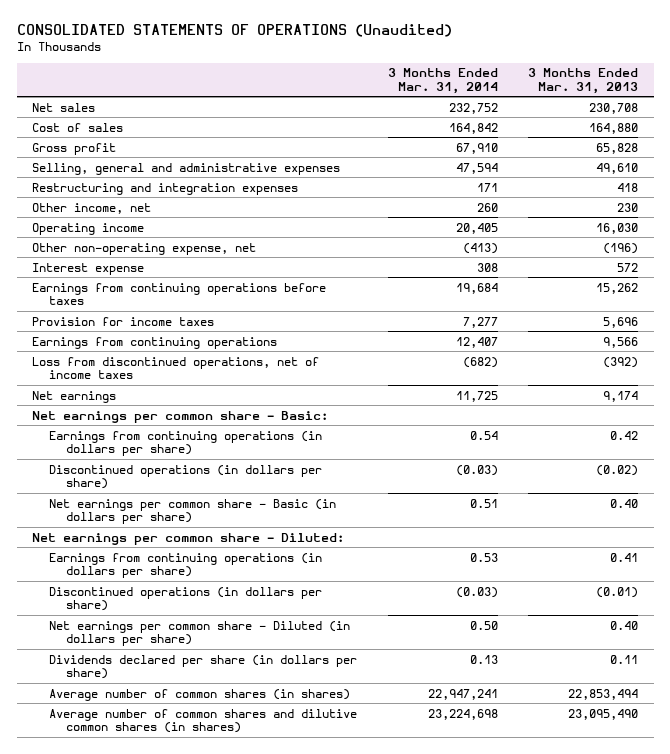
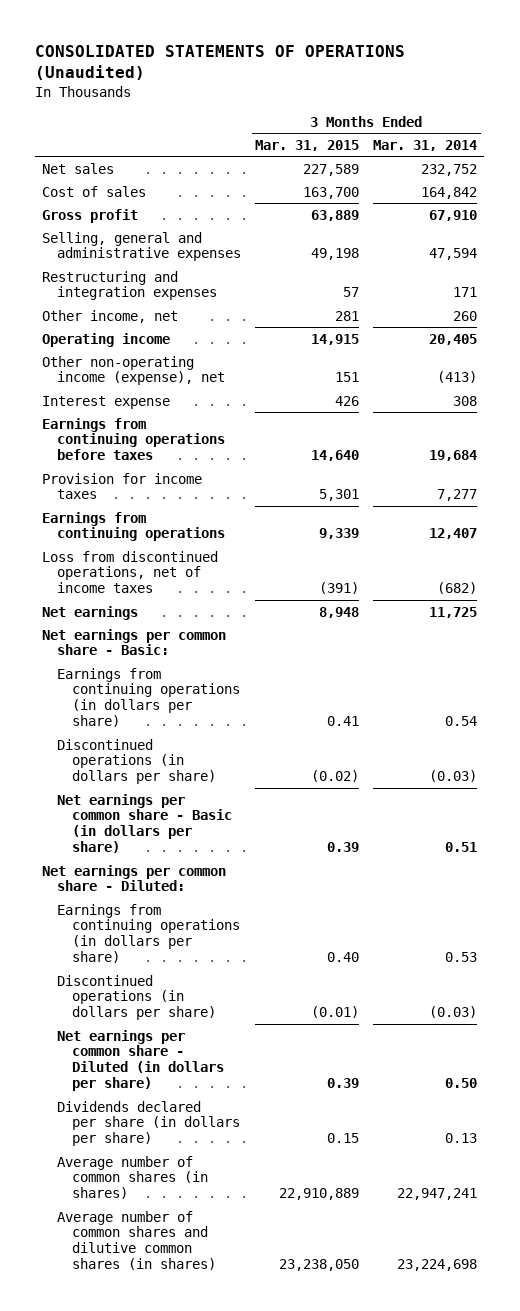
- | 3 Months Ended Mar. 31, 2014 | 3 Months Ended Mar. 31, 2013
+ | 3 Months Ended Mar. 31, 2015 | 3 Months Ended Mar. 31, 2014
- Other non-operating expense, net | (413) | (196)
+ Other non-operating income (expense), net | 151 | (413)

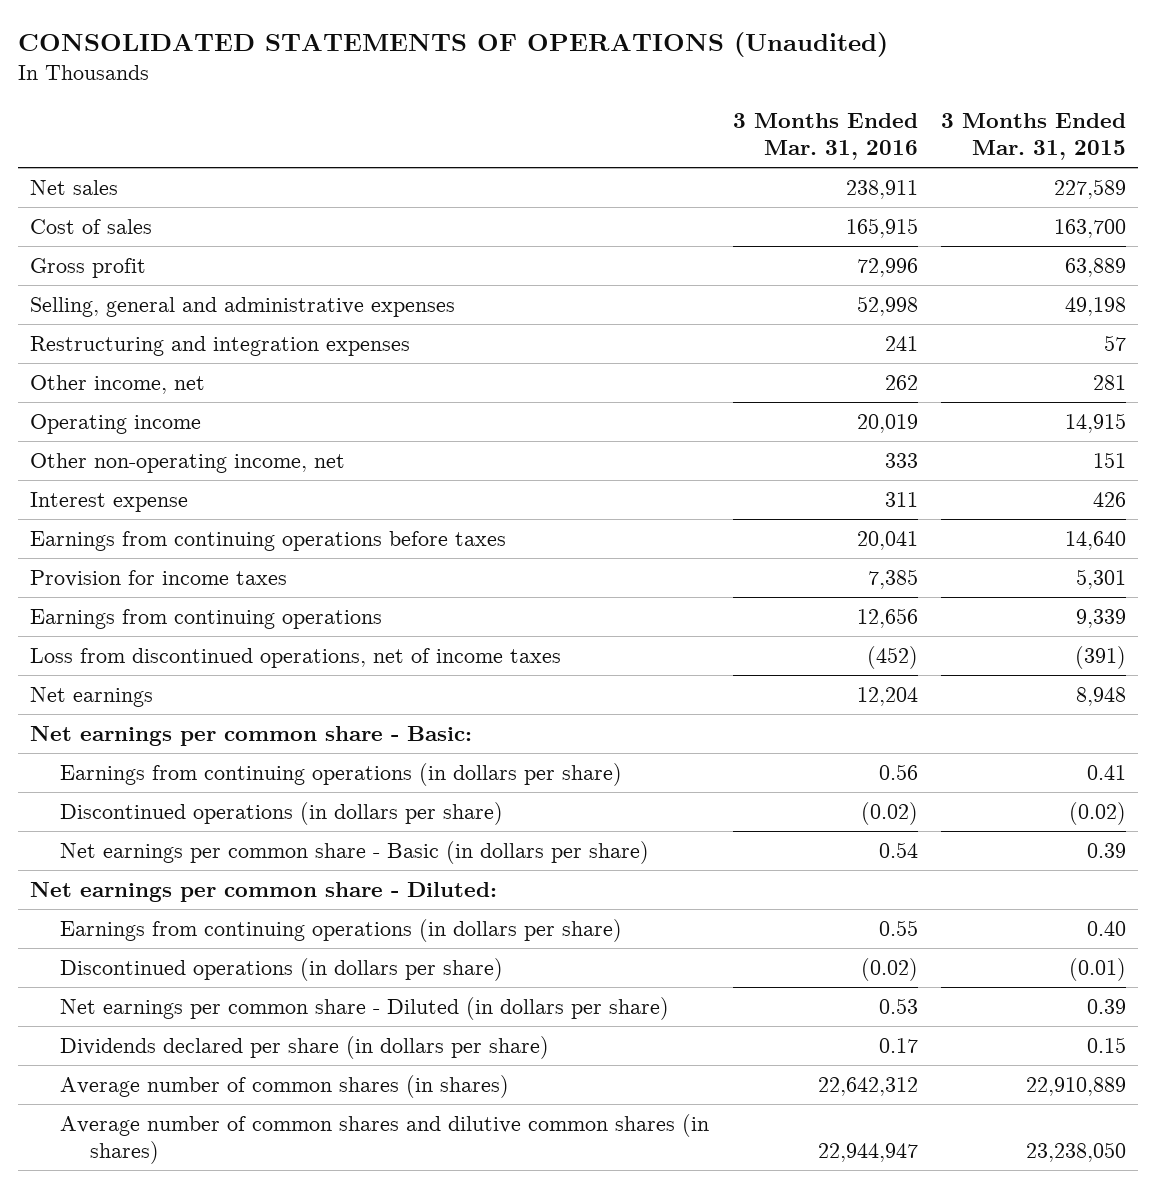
- | 3 Months Ended Mar. 31, 2015 | 3 Months Ended Mar. 31, 2014
+ | 3 Months Ended Mar. 31, 2016 | 3 Months Ended Mar. 31, 2015
- Other non-operating income (expense), net | 151 | (413)
+ Other non-operating income, net | 333 | 151

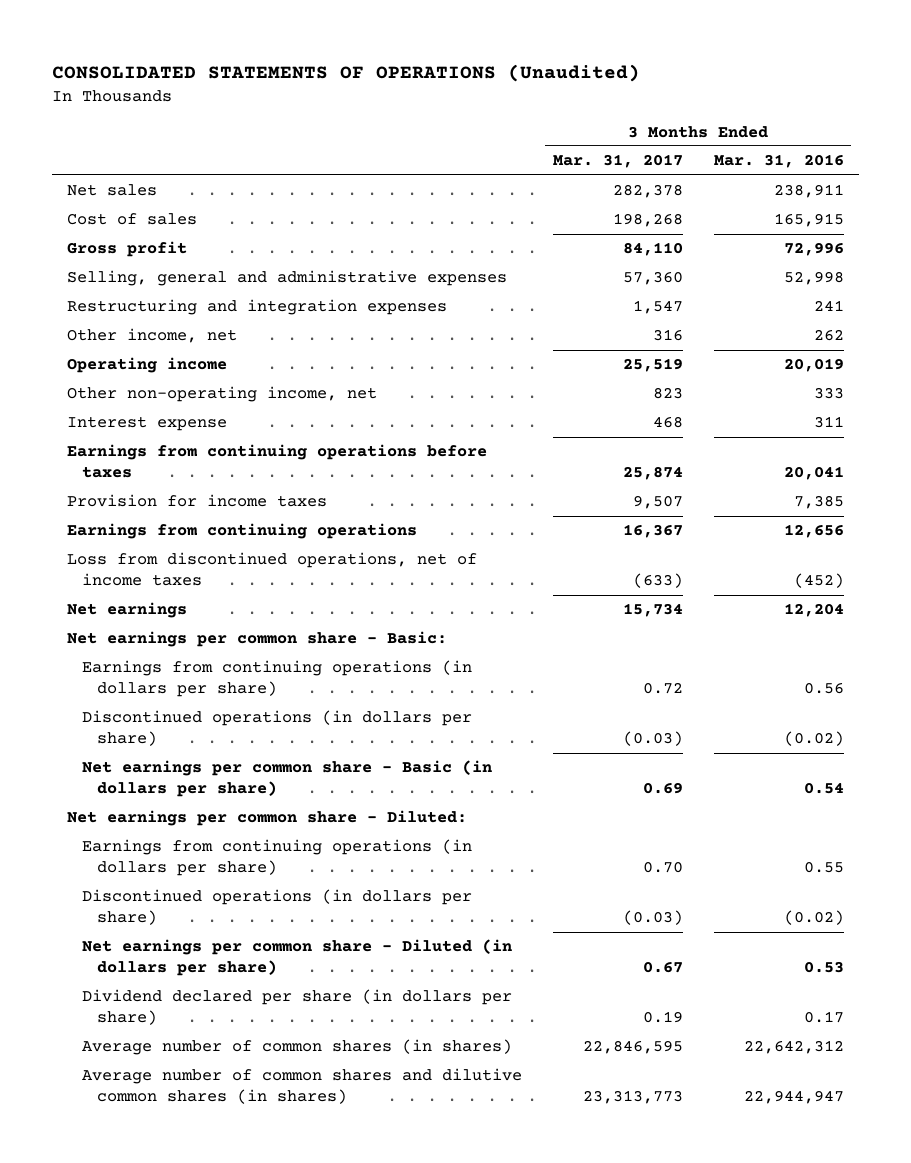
- | 3 Months Ended Mar. 31, 2016 | 3 Months Ended Mar. 31, 2015
+ | 3 Months Ended Mar. 31, 2017 | 3 Months Ended Mar. 31, 2016
- Dividends declared per share (in dollars per share) | 0.17 | 0.15
+ Dividend declared per share (in dollars per share) | 0.19 | 0.17

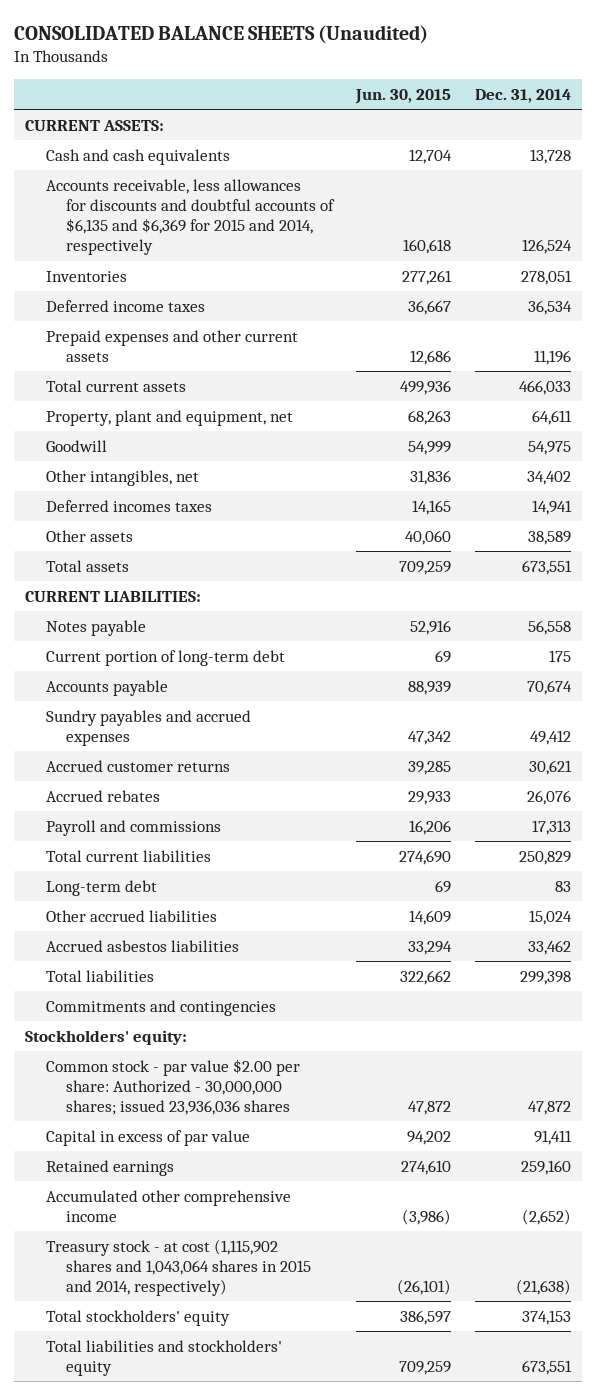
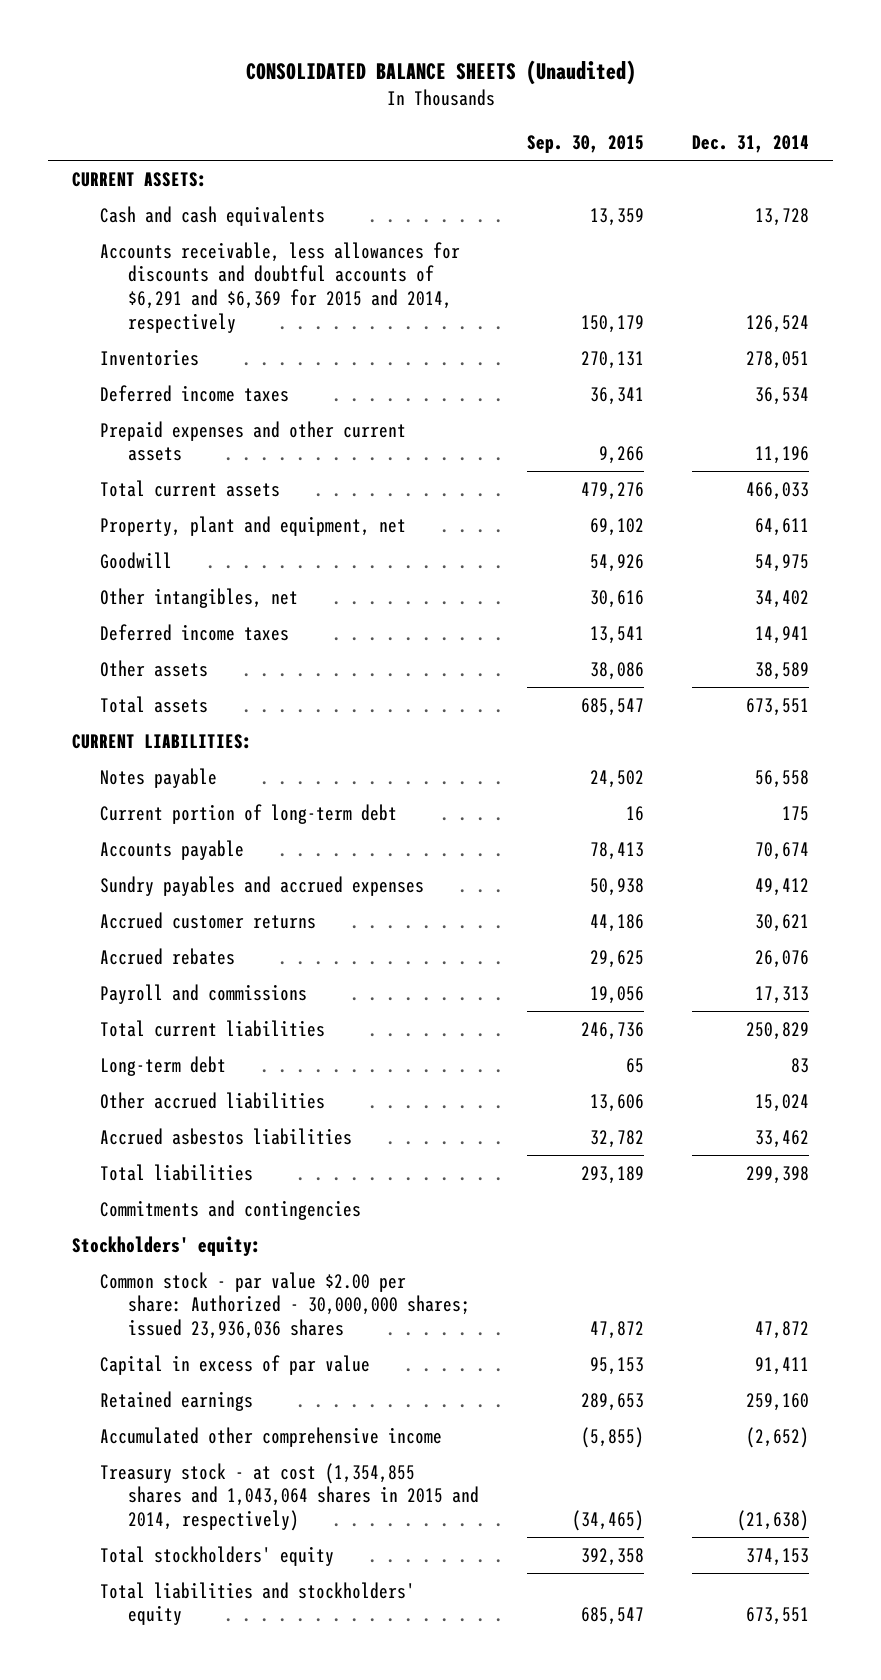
- | Jun. 30, 2015 | Dec. 31, 2014
+ | Sep. 30, 2015 | Dec. 31, 2014
- Accounts receivable, less allowances for discounts and doubtful accounts of $6,135 and $6,369 for 2015 and 2014, respectively | 160,618 | 126,524
+ Accounts receivable, less allowances for discounts and doubtful accounts of $6,291 and $6,369 for 2015 and 2014, respectively | 150,179 | 126,524
- Deferred incomes taxes | 14,165 | 14,941
+ Deferred income taxes | 13,541 | 14,941
- Treasury stock - at cost (1,115,902 shares and 1,043,064 shares in 2015 and 2014, respectively) | (26,101) | (21,638)
+ Treasury stock - at cost (1,354,855 shares and 1,043,064 shares in 2015 and 2014, respectively) | (34,465) | (21,638)

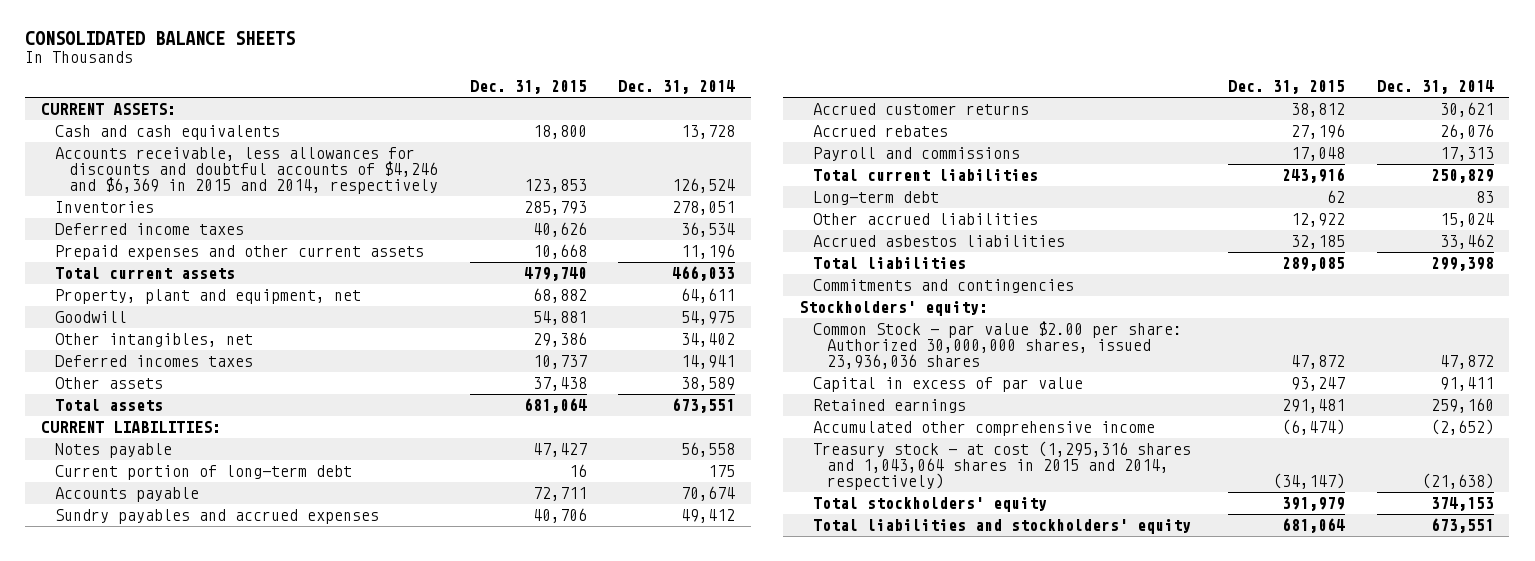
- CONSOLIDATED BALANCE SHEETS (Unaudited)
+ CONSOLIDATED BALANCE SHEETS
- | Sep. 30, 2015 | Dec. 31, 2014
+ | Dec. 31, 2015 | Dec. 31, 2014
- Accounts receivable, less allowances for discounts and doubtful accounts of $6,291 and $6,369 for 2015 and 2014, respectively | 150,179 | 126,524
+ Accounts receivable, less allowances for discounts and doubtful accounts of $4,246 and $6,369 in 2015 and 2014, respectively | 123,853 | 126,524
- Deferred income taxes | 13,541 | 14,941
+ Deferred incomes taxes | 10,737 | 14,941
- Common stock - par value $2.00 per share: Authorized - 30,000,000 shares; issued 23,936,036 shares | 47,872 | 47,872
+ Common Stock - par value $2.00 per share: Authorized 30,000,000 shares, issued 23,936,036 shares | 47,872 | 47,872
- Treasury stock - at cost (1,354,855 shares and 1,043,064 shares in 2015 and 2014, respectively) | (34,465) | (21,638)
+ Treasury stock - at cost (1,295,316 shares and 1,043,064 shares in 2015 and 2014, respectively) | (34,147) | (21,638)

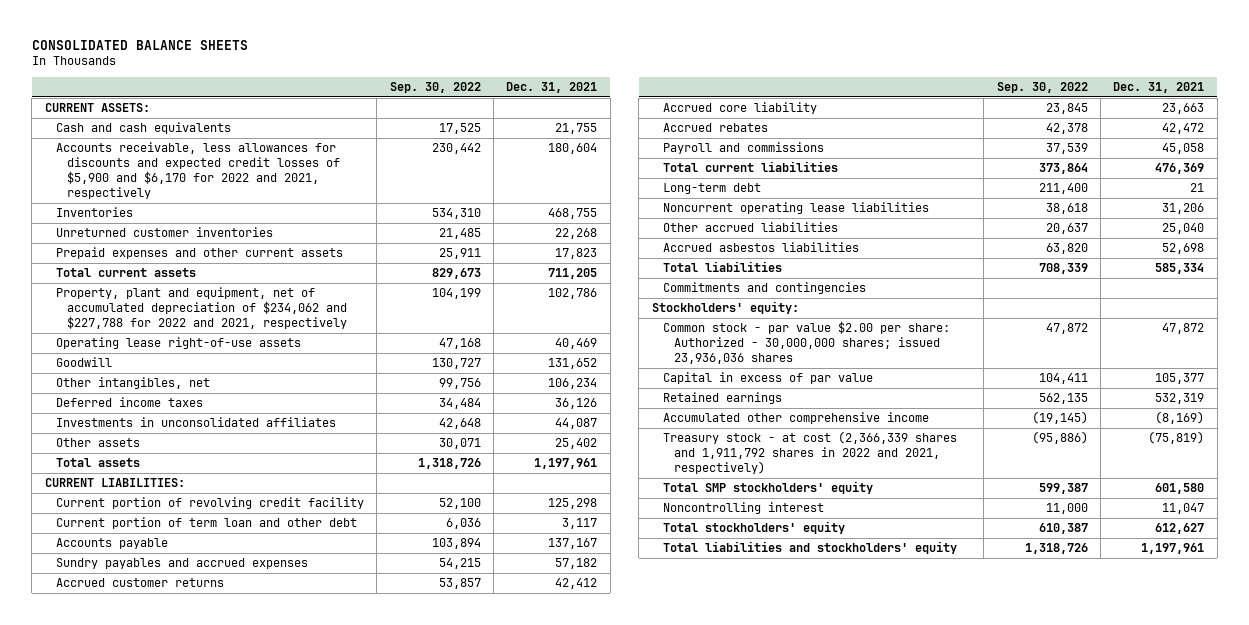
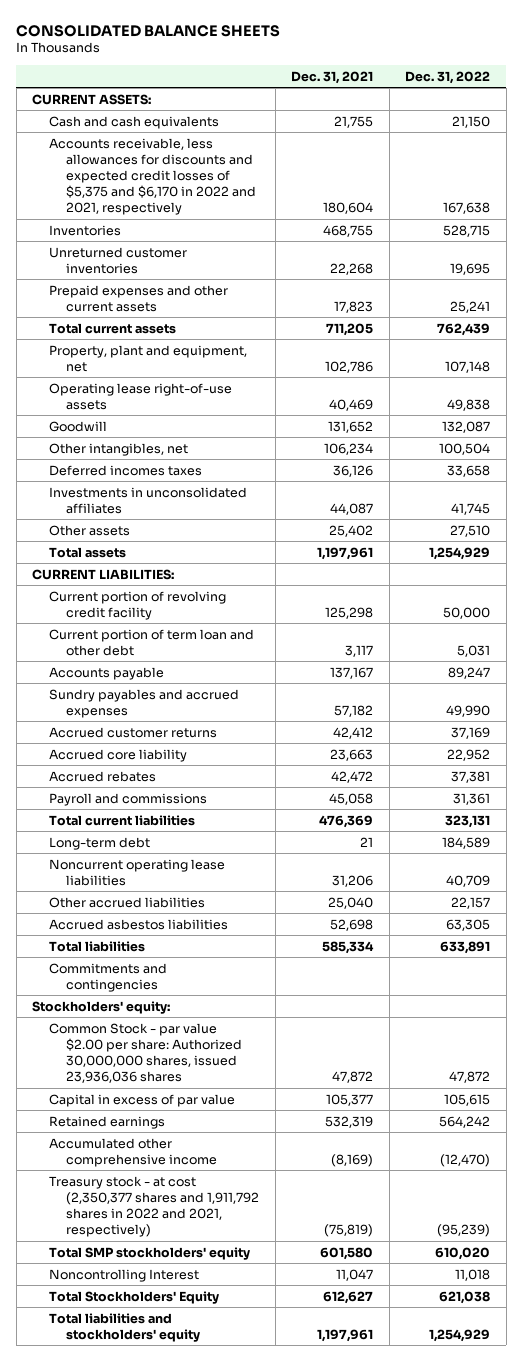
- | Sep. 30, 2022 | Dec. 31, 2021
+ | Dec. 31, 2021 | Dec. 31, 2022
- Accounts receivable, less allowances for discounts and expected credit losses of $5,900 and $6,170 for 2022 and 2021, respectively | 230,442 | 180,604
+ Accounts receivable, less allowances for discounts and expected credit losses of $5,375 and $6,170 in 2022 and 2021, respectively | 180,604 | 167,638
- Property, plant and equipment, net of accumulated depreciation of $234,062 and $227,788 for 2022 and 2021, respectively | 104,199 | 102,786
+ Property, plant and equipment, net | 102,786 | 107,148
- Deferred income taxes | 34,484 | 36,126
+ Deferred incomes taxes | 36,126 | 33,658
- Common stock - par value $2.00 per share: Authorized - 30,000,000 shares; issued 23,936,036 shares | 47,872 | 47,872
+ Common Stock - par value $2.00 per share: Authorized 30,000,000 shares, issued 23,936,036 shares | 47,872 | 47,872
- Treasury stock - at cost (2,366,339 shares and 1,911,792 shares in 2022 and 2021, respectively) | (95,886) | (75,819)
+ Treasury stock - at cost (2,350,377 shares and 1,911,792 shares in 2022 and 2021, respectively) | (75,819) | (95,239)
- Noncontrolling interest | 11,000 | 11,047
- Total stockholders' equity | 610,387 | 612,627
+ Noncontrolling Interest | 11,047 | 11,018
+ Total Stockholders' Equity | 612,627 | 621,038

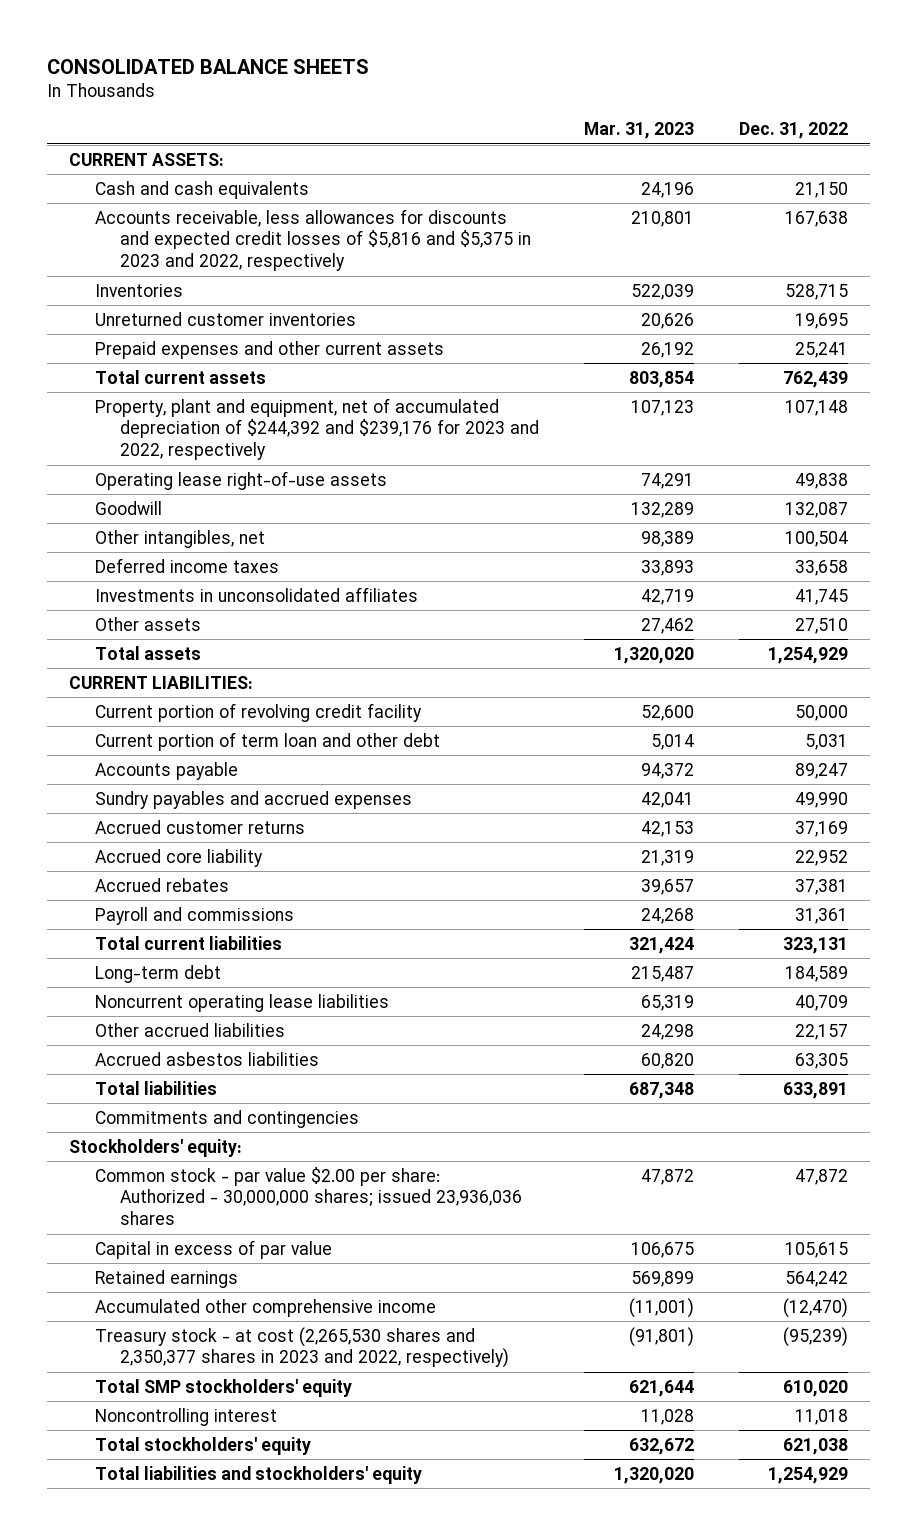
- | Dec. 31, 2021 | Dec. 31, 2022
+ | Mar. 31, 2023 | Dec. 31, 2022
- Accounts receivable, less allowances for discounts and expected credit losses of $5,375 and $6,170 in 2022 and 2021, respectively | 180,604 | 167,638
+ Accounts receivable, less allowances for discounts and expected credit losses of $5,816 and $5,375 in 2023 and 2022, respectively | 210,801 | 167,638
- Property, plant and equipment, net | 102,786 | 107,148
+ Property, plant and equipment, net of accumulated depreciation of $244,392 and $239,176 for 2023 and 2022, respectively | 107,123 | 107,148
- Deferred incomes taxes | 36,126 | 33,658
+ Deferred income taxes | 33,893 | 33,658
- Common Stock - par value $2.00 per share: Authorized 30,000,000 shares, issued 23,936,036 shares | 47,872 | 47,872
+ Common stock - par value $2.00 per share: Authorized - 30,000,000 shares; issued 23,936,036 shares | 47,872 | 47,872
- Treasury stock - at cost (2,350,377 shares and 1,911,792 shares in 2022 and 2021, respectively) | (75,819) | (95,239)
+ Treasury stock - at cost (2,265,530 shares and 2,350,377 shares in 2023 and 2022, respectively) | (91,801) | (95,239)
- Noncontrolling Interest | 11,047 | 11,018
- Total Stockholders' Equity | 612,627 | 621,038
+ Noncontrolling interest | 11,028 | 11,018
+ Total stockholders' equity | 632,672 | 621,038

